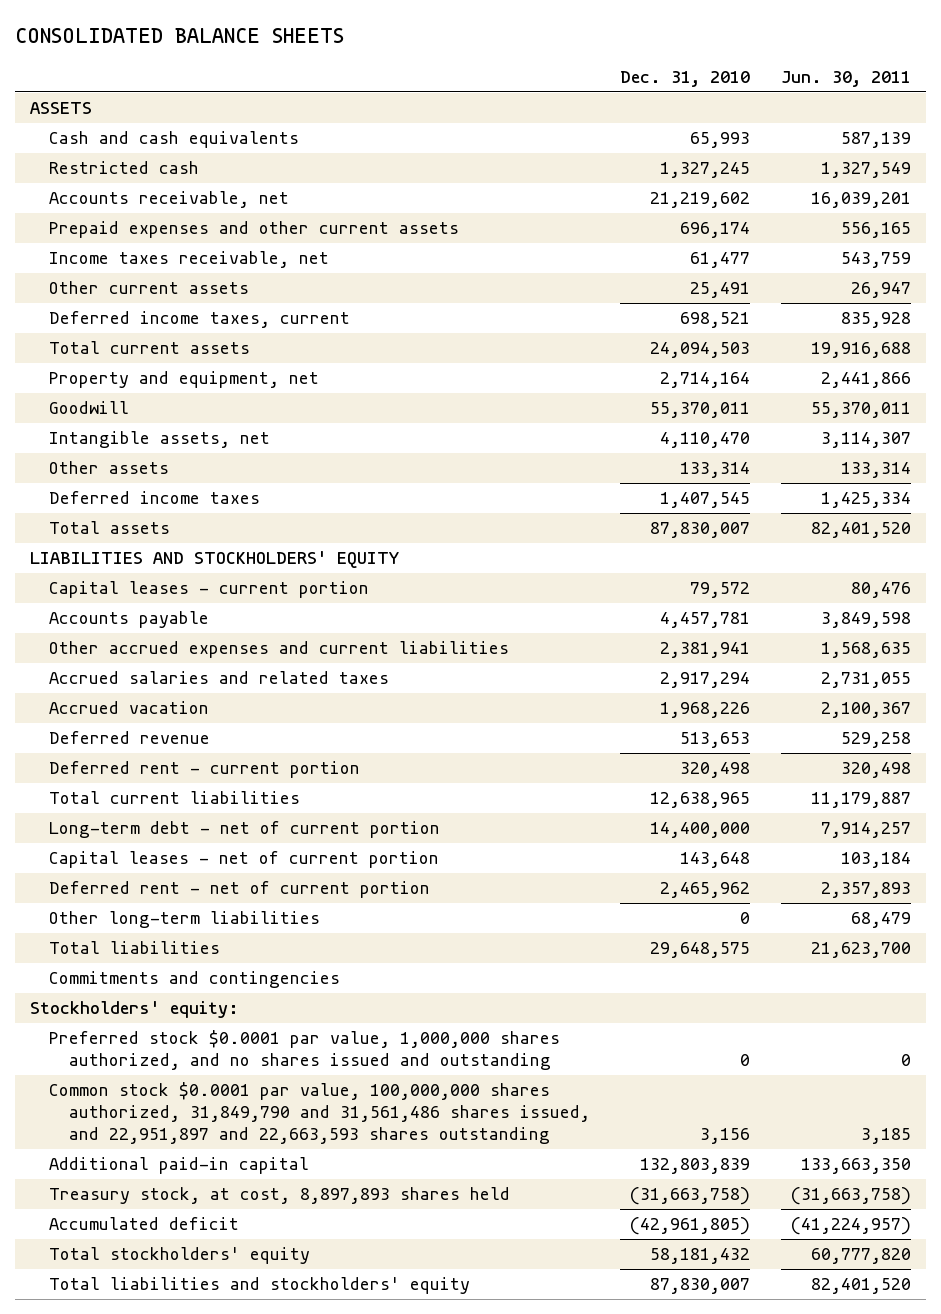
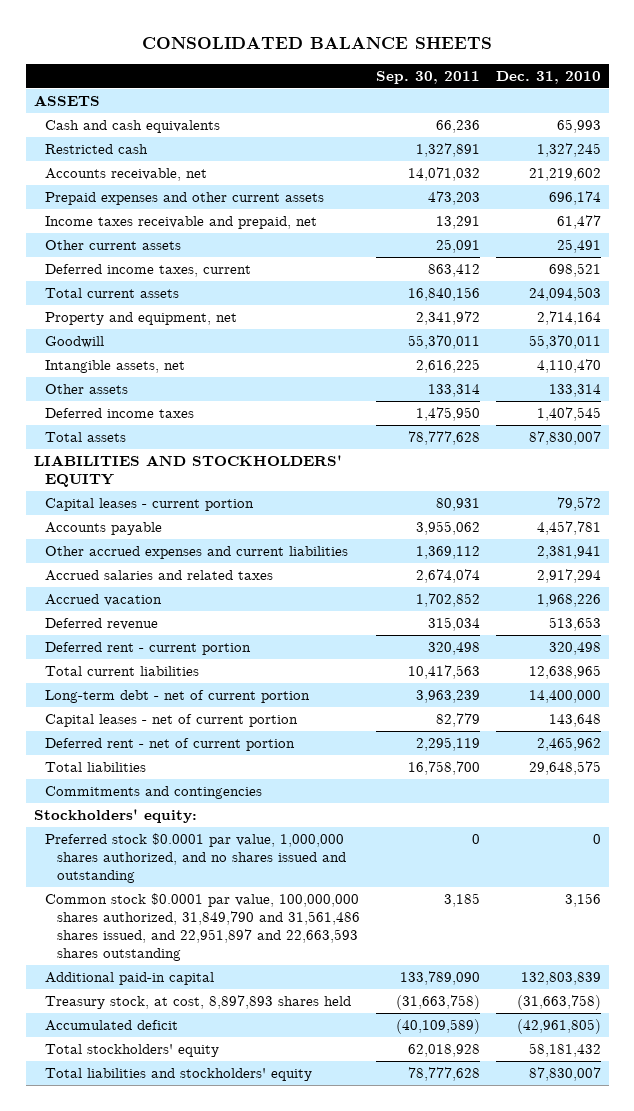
- | Dec. 31, 2010 | Jun. 30, 2011
+ | Sep. 30, 2011 | Dec. 31, 2010
- Income taxes receivable, net | 61,477 | 543,759
+ Income taxes receivable and prepaid, net | 13,291 | 61,477
- Other long-term liabilities | 0 | 68,479

